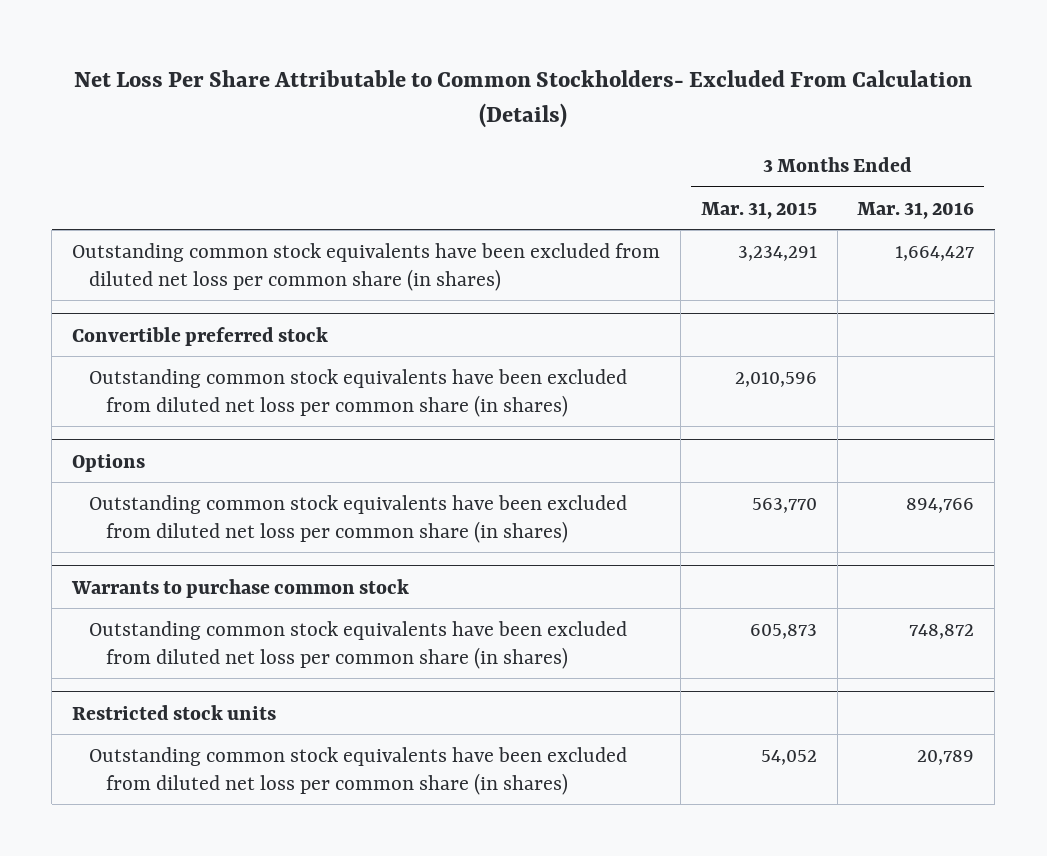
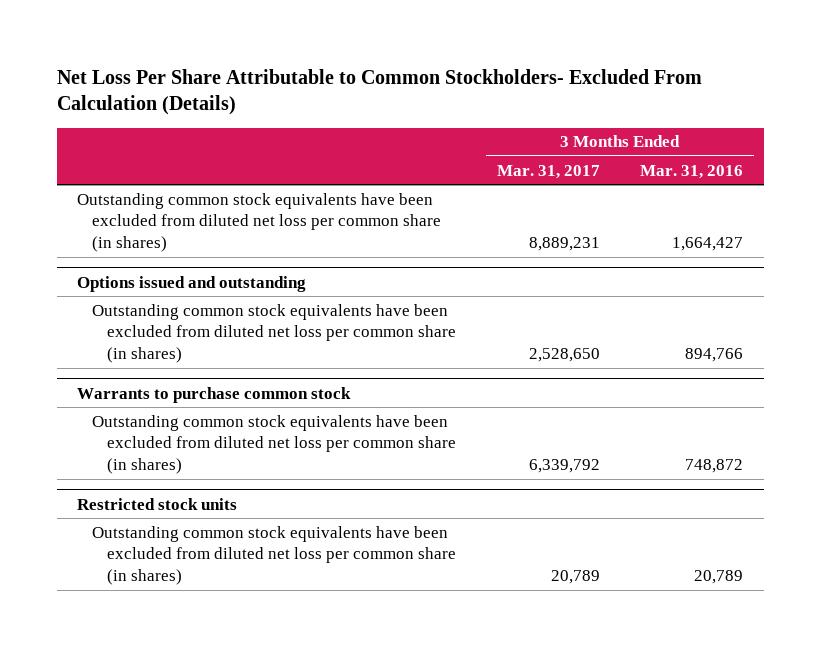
- | 3 Months Ended Mar. 31, 2015 | 3 Months Ended Mar. 31, 2016
+ | 3 Months Ended Mar. 31, 2017 | 3 Months Ended Mar. 31, 2016
- Convertible preferred stock
- Outstanding common stock equivalents have been excluded from diluted net loss per common share (in shares) | 2,010,596 |
- Options
+ Options issued and outstanding

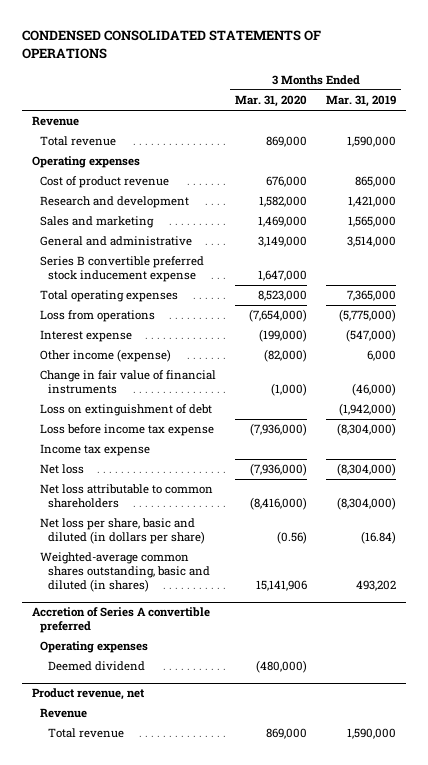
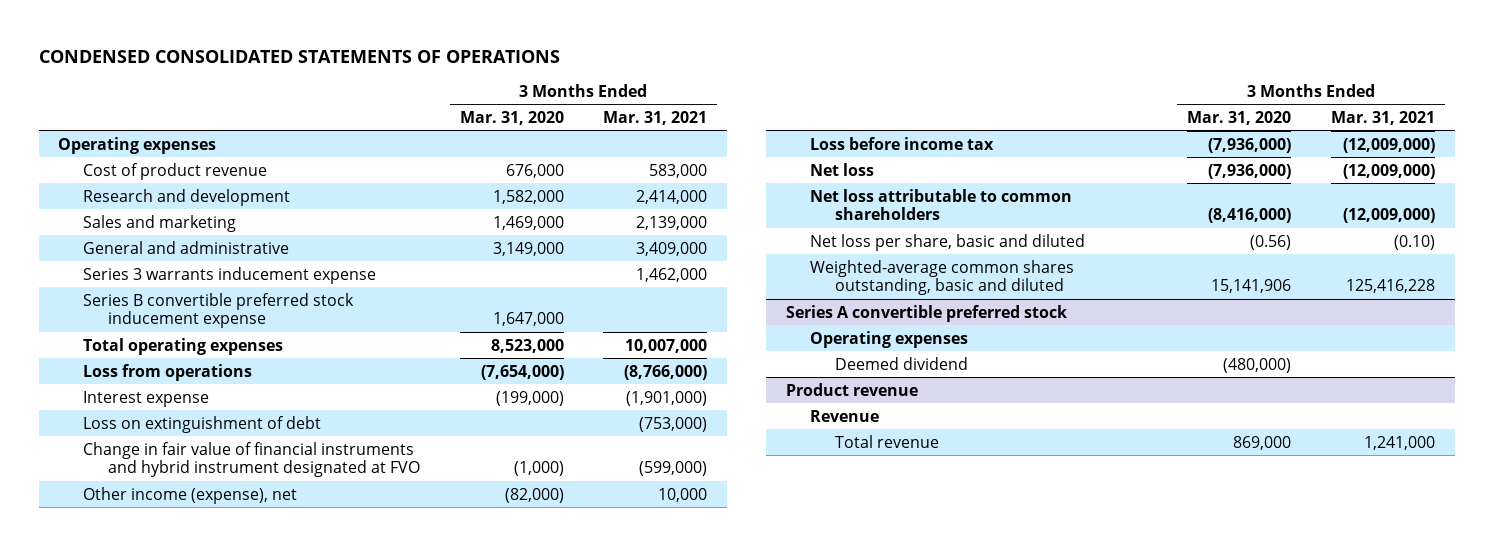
- | 3 Months Ended Mar. 31, 2020 | 3 Months Ended Mar. 31, 2019
+ | 3 Months Ended Mar. 31, 2020 | 3 Months Ended Mar. 31, 2021
- Revenue
- Total revenue | 869,000 | 1,590,000
+ Series 3 warrants inducement expense | | 1,462,000
- Other income (expense) | (82,000) | 6,000
- Change in fair value of financial instruments | (1,000) | (46,000)
- Loss before income tax expense | (7,936,000) | (8,304,000)
- Income tax expense
+ Change in fair value of financial instruments and hybrid instrument designated at FVO | (1,000) | (599,000)
+ Other income (expense), net | (82,000) | 10,000
+ Loss before income tax | (7,936,000) | (12,009,000)
- Net loss per share, basic and diluted (in dollars per share) | (0.56) | (16.84)
- Weighted-average common shares outstanding, basic and diluted (in shares) | 15,141,906 | 493,202
- Accretion of Series A convertible preferred
+ Net loss per share, basic and diluted | (0.56) | (0.10)
+ Weighted-average common shares outstanding, basic and diluted | 15,141,906 | 125,416,228
+ Series A convertible preferred stock
- Product revenue, net
+ Product revenue

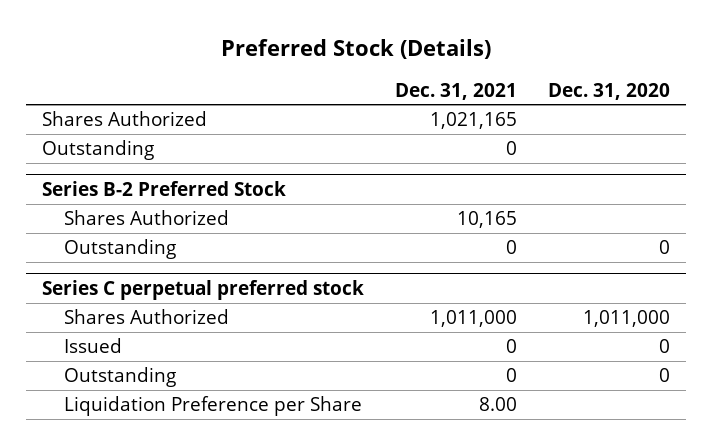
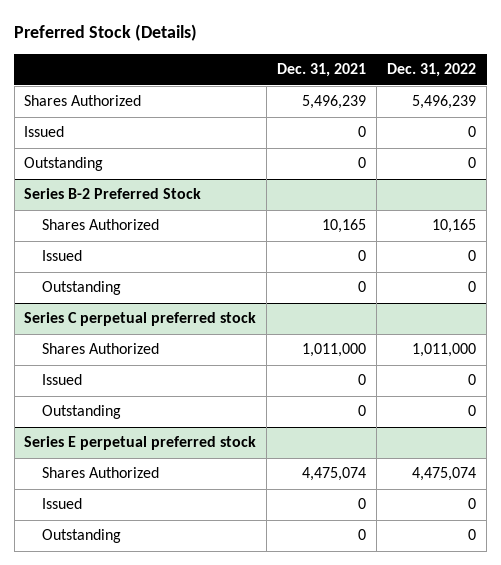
- | Dec. 31, 2021 | Dec. 31, 2020
+ | Dec. 31, 2021 | Dec. 31, 2022
- Shares Authorized | 1,021,165 |
+ Shares Authorized | 5,496,239 | 5,496,239
+ Issued | 0 | 0
@ Series B-2 Preferred Stock
+ Issued | 0 | 0
@ Series C perpetual preferred stock
- Liquidation Preference per Share | 8.00 |
+ Series E perpetual preferred stock
+ Shares Authorized | 4,475,074 | 4,475,074
+ Issued | 0 | 0
+ Outstanding | 0 | 0

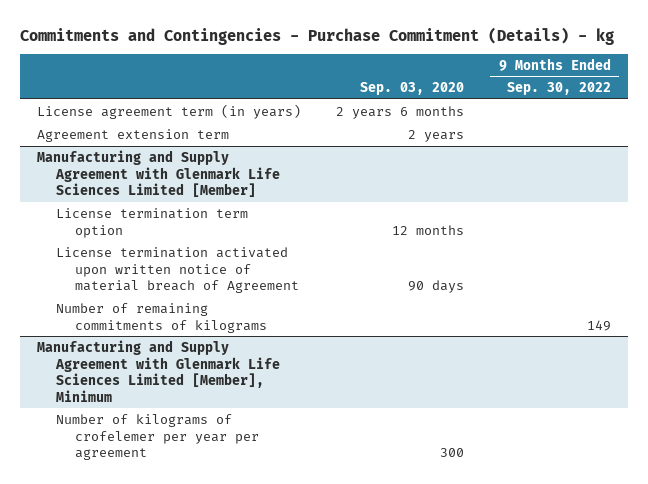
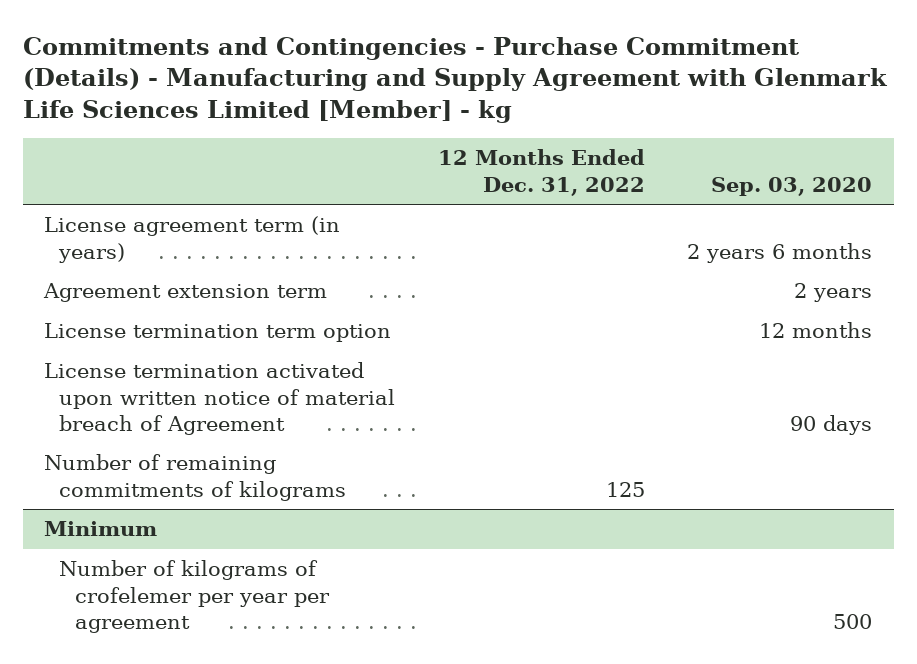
- Commitments and Contingencies - Purchase Commitment (Details) - kg
+ Commitments and Contingencies - Purchase Commitment (Details) - Manufacturing and Supply Agreement with Glenmark Life Sciences Limited [Member] - kg
- | Sep. 03, 2020 | 9 Months Ended Sep. 30, 2022
+ | 12 Months Ended Dec. 31, 2022 | Sep. 03, 2020
- Manufacturing and Supply Agreement with Glenmark Life Sciences Limited [Member]
- Manufacturing and Supply Agreement with Glenmark Life Sciences Limited [Member], Minimum
- Number of kilograms of crofelemer per year per agreement | 300 |
+ Minimum
+ Number of kilograms of crofelemer per year per agreement | | 500

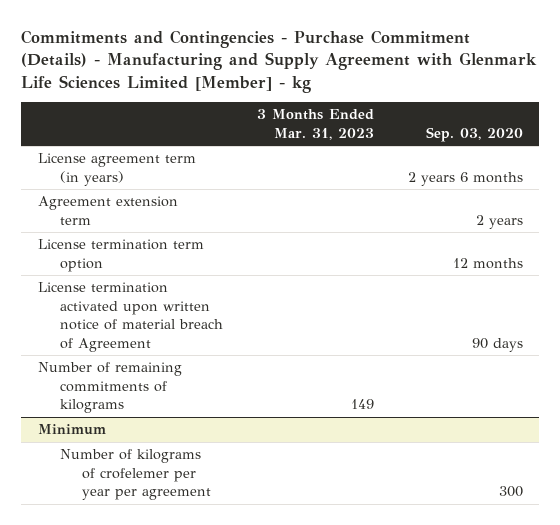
- | 12 Months Ended Dec. 31, 2022 | Sep. 03, 2020
+ | 3 Months Ended Mar. 31, 2023 | Sep. 03, 2020
@ Minimum
- Number of kilograms of crofelemer per year per agreement | | 500
+ Number of kilograms of crofelemer per year per agreement | | 300

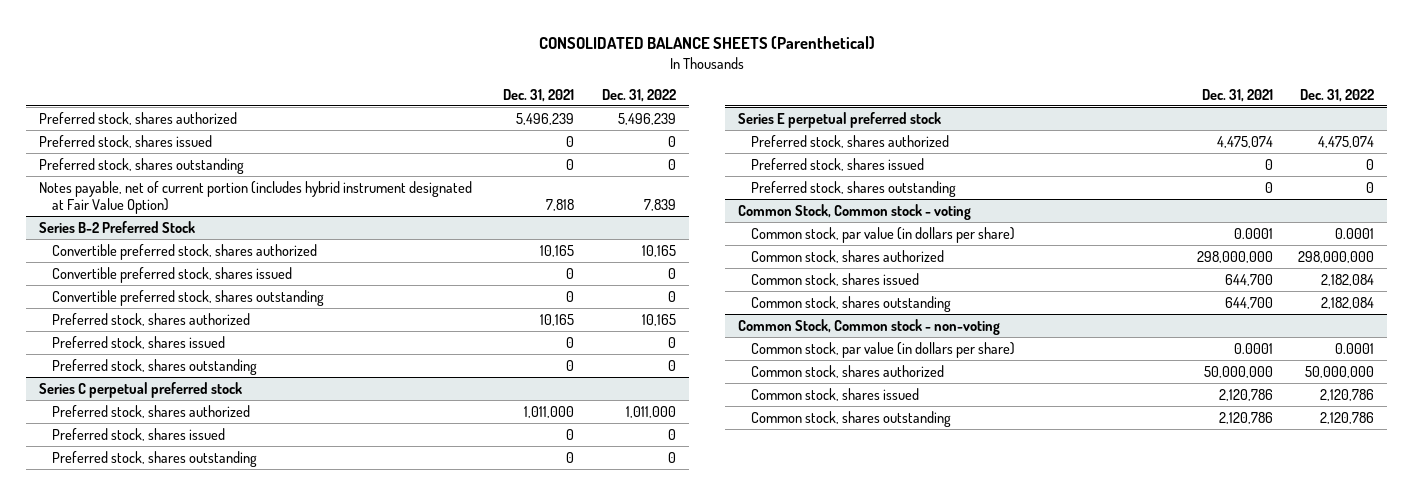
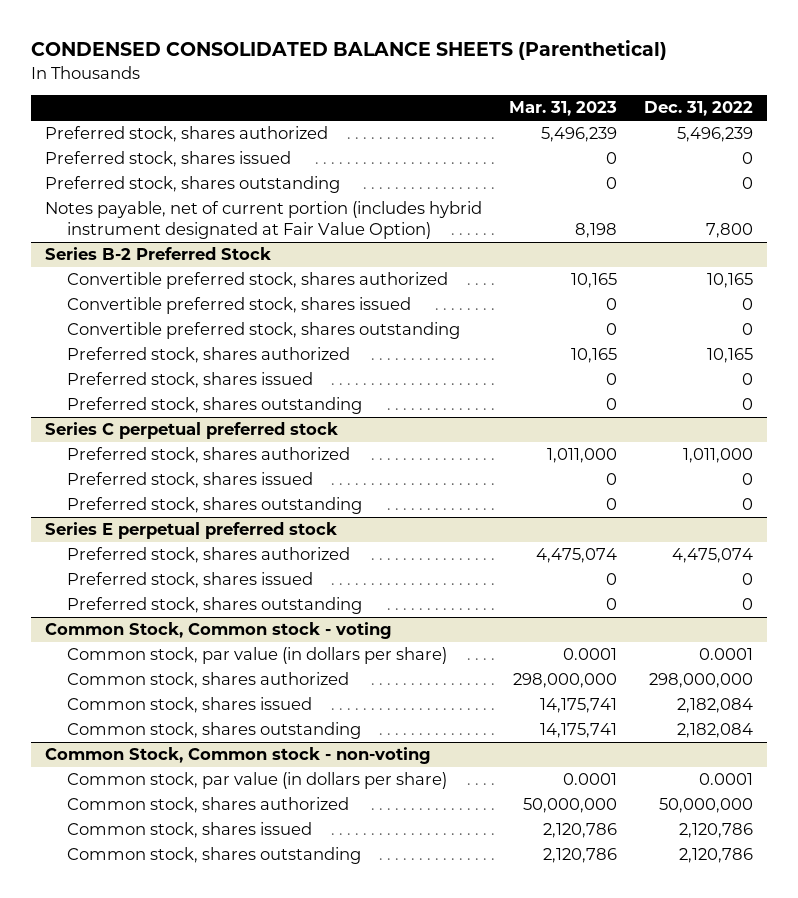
- CONSOLIDATED BALANCE SHEETS (Parenthetical)
+ CONDENSED CONSOLIDATED BALANCE SHEETS (Parenthetical)
- | Dec. 31, 2021 | Dec. 31, 2022
+ | Mar. 31, 2023 | Dec. 31, 2022
- Notes payable, net of current portion (includes hybrid instrument designated at Fair Value Option) | 7,818 | 7,839
+ Notes payable, net of current portion (includes hybrid instrument designated at Fair Value Option) | 8,198 | 7,800

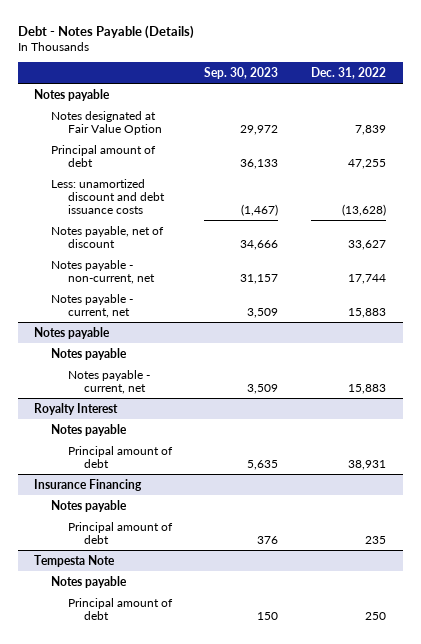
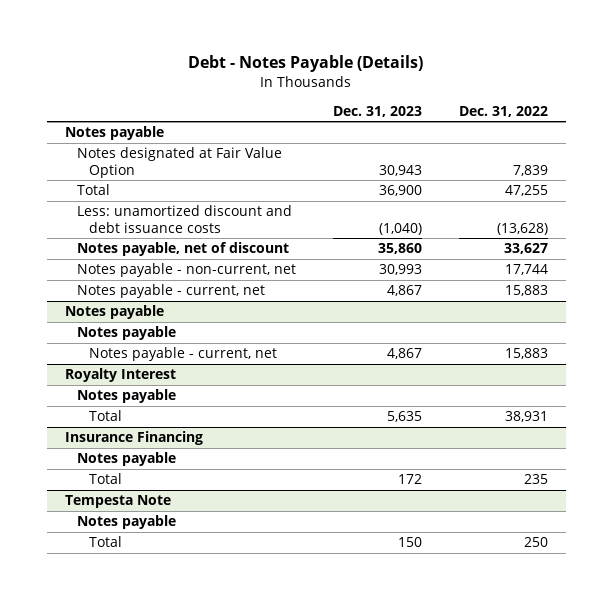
- | Sep. 30, 2023 | Dec. 31, 2022
+ | Dec. 31, 2023 | Dec. 31, 2022
- Principal amount of debt | 36,133 | 47,255
+ Total | 36,900 | 47,255
@ Royalty Interest
- Principal amount of debt | 5,635 | 38,931
+ Total | 5,635 | 38,931
@ Insurance Financing
- Principal amount of debt | 376 | 235
+ Total | 172 | 235
@ Tempesta Note
- Principal amount of debt | 150 | 250
+ Total | 150 | 250

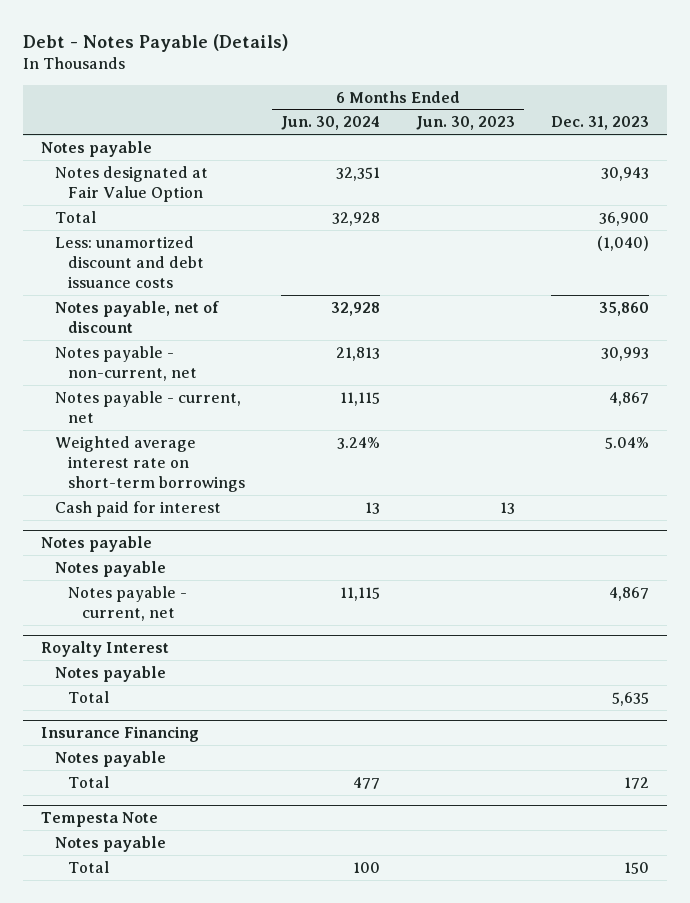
- | Dec. 31, 2023 | Dec. 31, 2022
+ | 6 Months Ended Jun. 30, 2024 | 6 Months Ended Jun. 30, 2023 | Dec. 31, 2023
+ Weighted average interest rate on short-term borrowings | 3.24% | | 5.04%
+ Cash paid for interest | 13 | 13 |

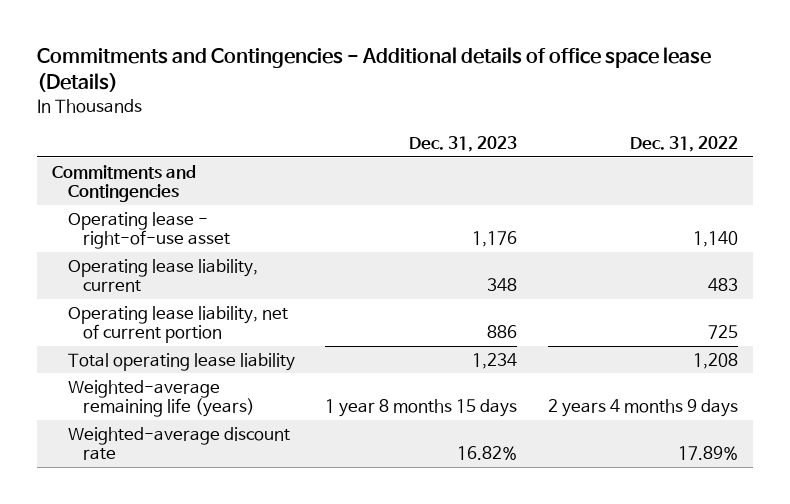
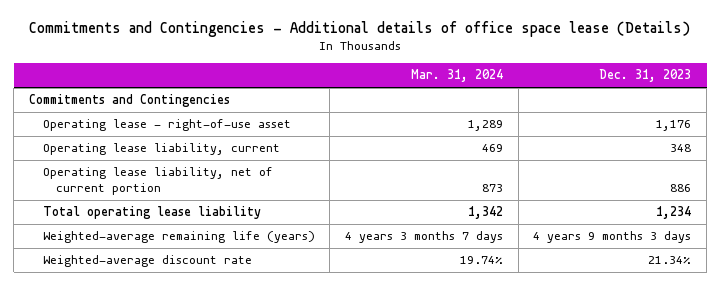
- | Dec. 31, 2023 | Dec. 31, 2022
+ | Mar. 31, 2024 | Dec. 31, 2023
- Weighted-average remaining life (years) | 1 year 8 months 15 days | 2 years 4 months 9 days
- Weighted-average discount rate | 16.82% | 17.89%
+ Weighted-average remaining life (years) | 4 years 3 months 7 days | 4 years 9 months 3 days
+ Weighted-average discount rate | 19.74% | 21.34%

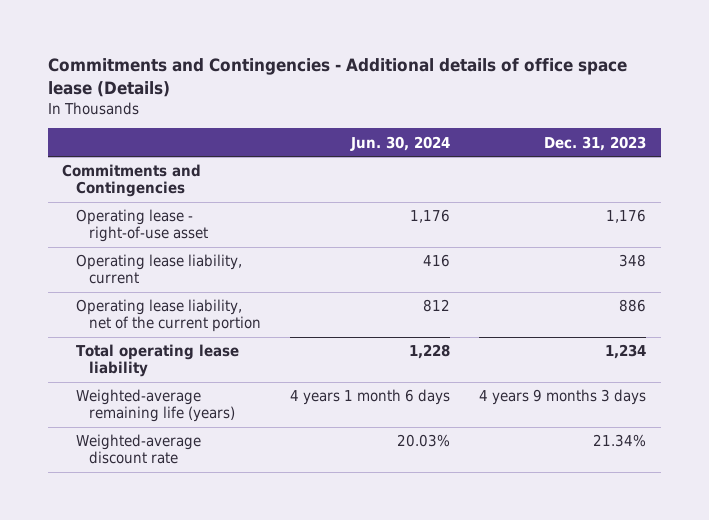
- | Mar. 31, 2024 | Dec. 31, 2023
+ | Jun. 30, 2024 | Dec. 31, 2023
- Operating lease liability, net of current portion | 873 | 886
+ Operating lease liability, net of the current portion | 812 | 886

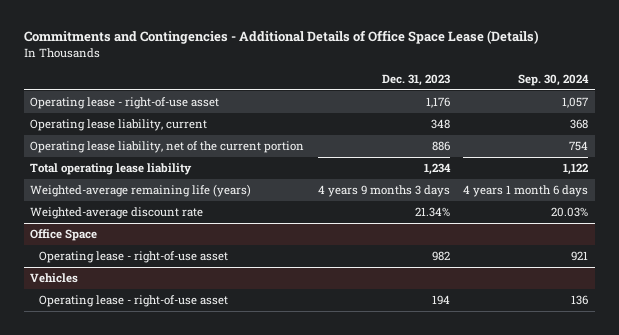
- Commitments and Contingencies - Additional details of office space lease (Details)
+ Commitments and Contingencies - Additional Details of Office Space Lease (Details)
- | Jun. 30, 2024 | Dec. 31, 2023
+ | Dec. 31, 2023 | Sep. 30, 2024
- Commitments and Contingencies
+ Office Space
+ Operating lease - right-of-use asset | 982 | 921
+ Vehicles
+ Operating lease - right-of-use asset | 194 | 136

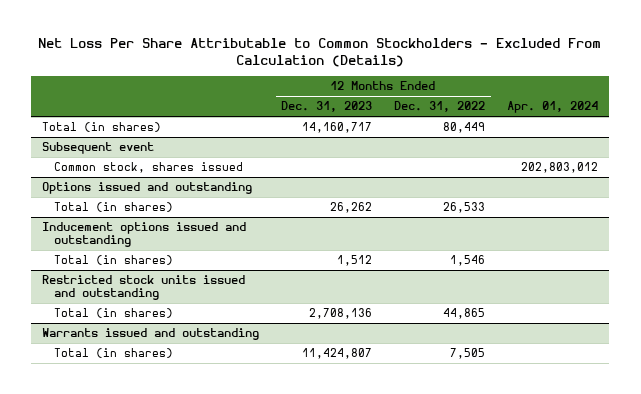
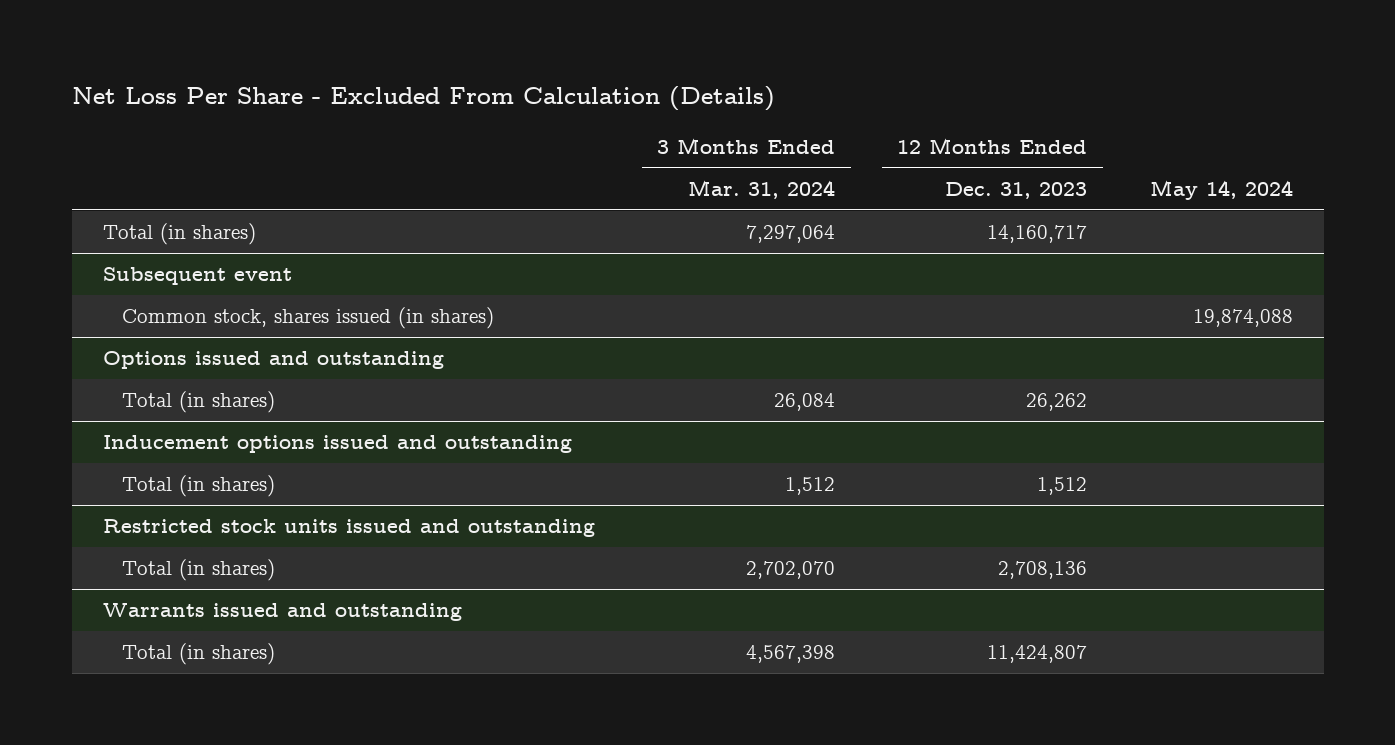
- Net Loss Per Share Attributable to Common Stockholders - Excluded From Calculation (Details)
+ Net Loss Per Share - Excluded From Calculation (Details)
- | 12 Months Ended Dec. 31, 2023 | 12 Months Ended Dec. 31, 2022 | Apr. 01, 2024
+ | 3 Months Ended Mar. 31, 2024 | 12 Months Ended Dec. 31, 2023 | May 14, 2024
@ Subsequent event
- Common stock, shares issued | | | 202,803,012
+ Common stock, shares issued (in shares) | | | 19,874,088

